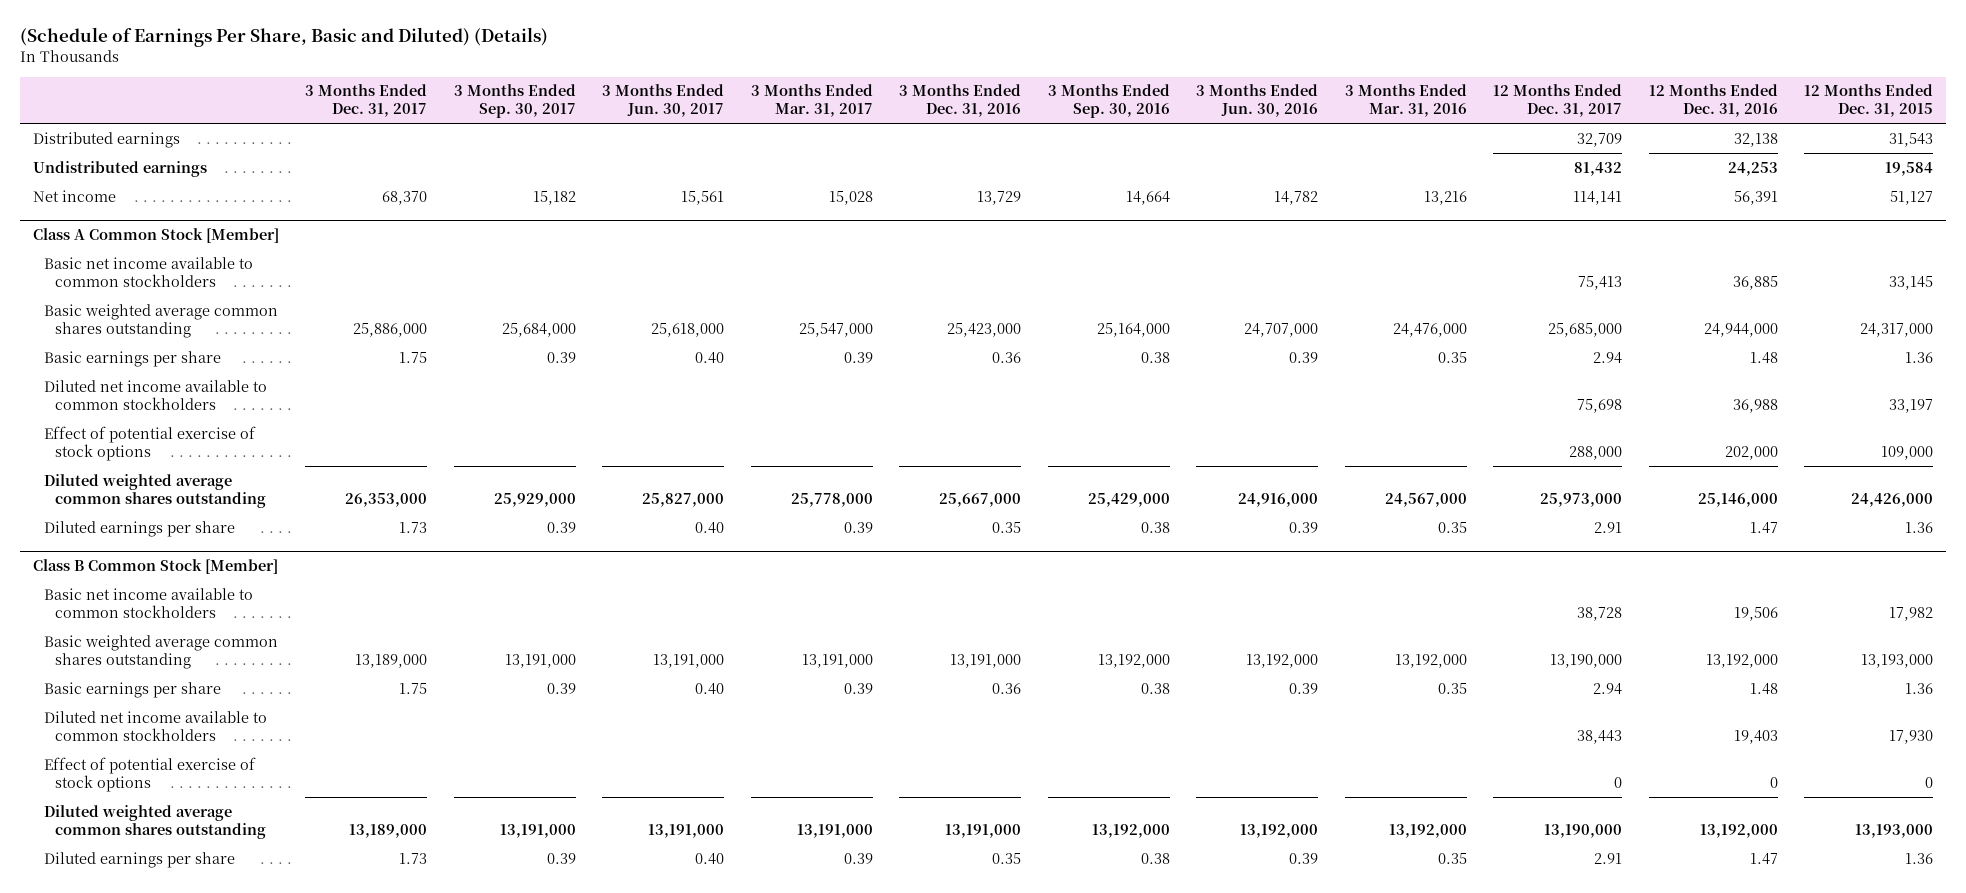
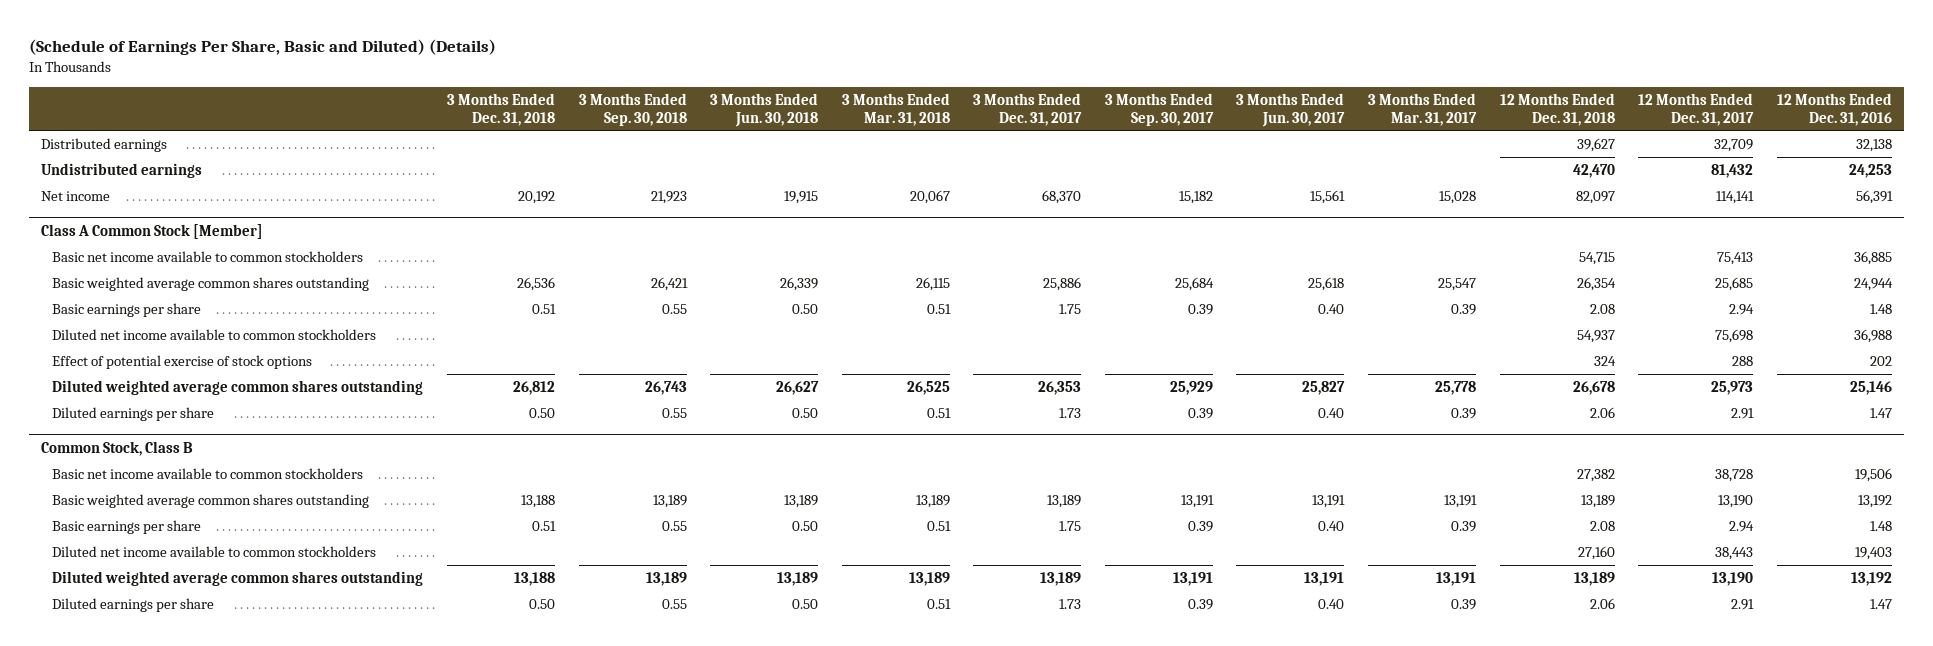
- | 3 Months Ended Dec. 31, 2017 | 3 Months Ended Sep. 30, 2017 | 3 Months Ended Jun. 30, 2017 | 3 Months Ended Mar. 31, 2017 | 3 Months Ended Dec. 31, 2016 | 3 Months Ended Sep. 30, 2016 | 3 Months Ended Jun. 30, 2016 | 3 Months Ended Mar. 31, 2016 | 12 Months Ended Dec. 31, 2017 | 12 Months Ended Dec. 31, 2016 | 12 Months Ended Dec. 31, 2015
+ | 3 Months Ended Dec. 31, 2018 | 3 Months Ended Sep. 30, 2018 | 3 Months Ended Jun. 30, 2018 | 3 Months Ended Mar. 31, 2018 | 3 Months Ended Dec. 31, 2017 | 3 Months Ended Sep. 30, 2017 | 3 Months Ended Jun. 30, 2017 | 3 Months Ended Mar. 31, 2017 | 12 Months Ended Dec. 31, 2018 | 12 Months Ended Dec. 31, 2017 | 12 Months Ended Dec. 31, 2016
@ Class A Common Stock [Member]
- Basic weighted average common shares outstanding | 25,886,000 | 25,684,000 | 25,618,000 | 25,547,000 | 25,423,000 | 25,164,000 | 24,707,000 | 24,476,000 | 25,685,000 | 24,944,000 | 24,317,000
+ Basic weighted average common shares outstanding | 26,536 | 26,421 | 26,339 | 26,115 | 25,886 | 25,684 | 25,618 | 25,547 | 26,354 | 25,685 | 24,944
- Effect of potential exercise of stock options | | | | | | | | | 288,000 | 202,000 | 109,000
- Diluted weighted average common shares outstanding | 26,353,000 | 25,929,000 | 25,827,000 | 25,778,000 | 25,667,000 | 25,429,000 | 24,916,000 | 24,567,000 | 25,973,000 | 25,146,000 | 24,426,000
+ Effect of potential exercise of stock options | | | | | | | | | 324 | 288 | 202
+ Diluted weighted average common shares outstanding | 26,812 | 26,743 | 26,627 | 26,525 | 26,353 | 25,929 | 25,827 | 25,778 | 26,678 | 25,973 | 25,146
- Class B Common Stock [Member]
+ Common Stock, Class B
- Basic weighted average common shares outstanding | 13,189,000 | 13,191,000 | 13,191,000 | 13,191,000 | 13,191,000 | 13,192,000 | 13,192,000 | 13,192,000 | 13,190,000 | 13,192,000 | 13,193,000
+ Basic weighted average common shares outstanding | 13,188 | 13,189 | 13,189 | 13,189 | 13,189 | 13,191 | 13,191 | 13,191 | 13,189 | 13,190 | 13,192
- Effect of potential exercise of stock options | | | | | | | | | 0 | 0 | 0
- Diluted weighted average common shares outstanding | 13,189,000 | 13,191,000 | 13,191,000 | 13,191,000 | 13,191,000 | 13,192,000 | 13,192,000 | 13,192,000 | 13,190,000 | 13,192,000 | 13,193,000
+ Diluted weighted average common shares outstanding | 13,188 | 13,189 | 13,189 | 13,189 | 13,189 | 13,191 | 13,191 | 13,191 | 13,189 | 13,190 | 13,192

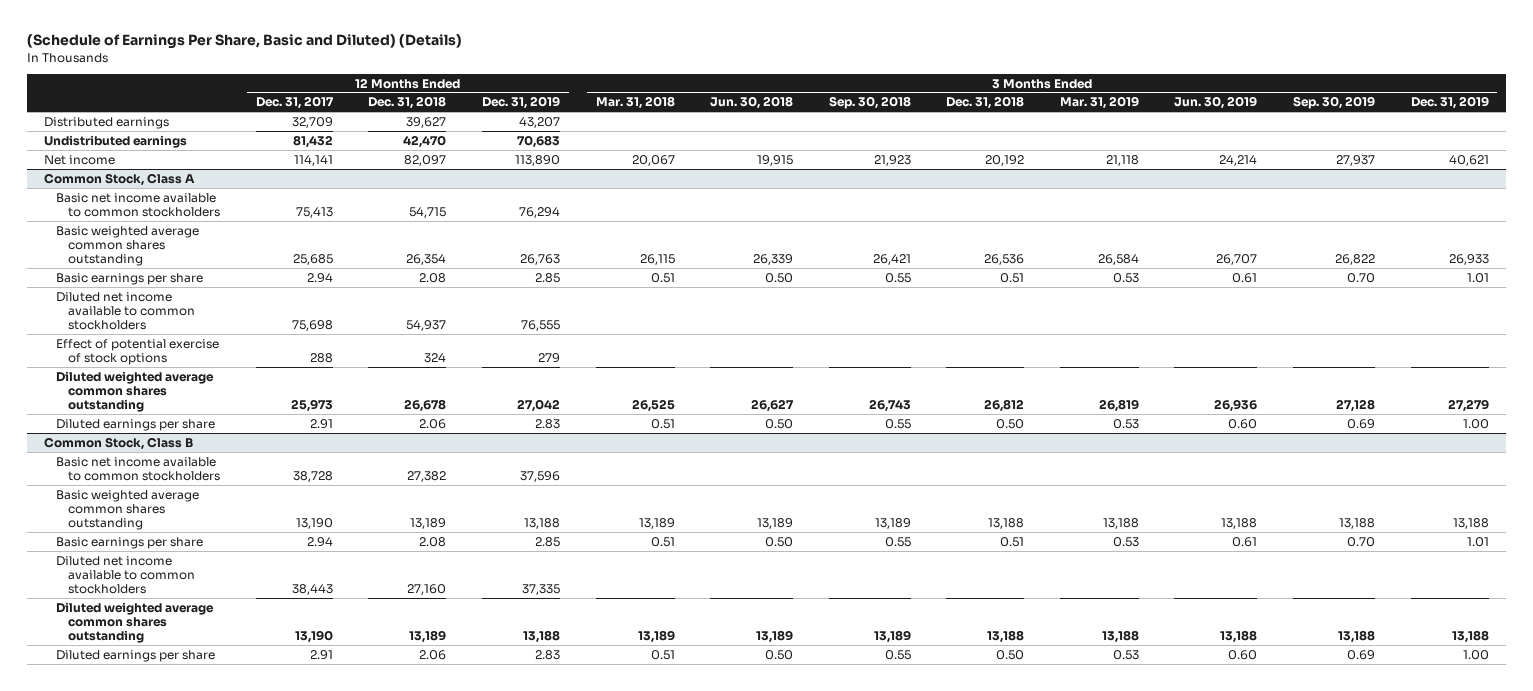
- | 3 Months Ended Dec. 31, 2018 | 3 Months Ended Sep. 30, 2018 | 3 Months Ended Jun. 30, 2018 | 3 Months Ended Mar. 31, 2018 | 3 Months Ended Dec. 31, 2017 | 3 Months Ended Sep. 30, 2017 | 3 Months Ended Jun. 30, 2017 | 3 Months Ended Mar. 31, 2017 | 12 Months Ended Dec. 31, 2018 | 12 Months Ended Dec. 31, 2017 | 12 Months Ended Dec. 31, 2016
+ | 12 Months Ended Dec. 31, 2017 | 12 Months Ended Dec. 31, 2018 | 12 Months Ended Dec. 31, 2019 | 3 Months Ended Mar. 31, 2018 | 3 Months Ended Jun. 30, 2018 | 3 Months Ended Sep. 30, 2018 | 3 Months Ended Dec. 31, 2018 | 3 Months Ended Mar. 31, 2019 | 3 Months Ended Jun. 30, 2019 | 3 Months Ended Sep. 30, 2019 | 3 Months Ended Dec. 31, 2019
- Class A Common Stock [Member]
+ Common Stock, Class A

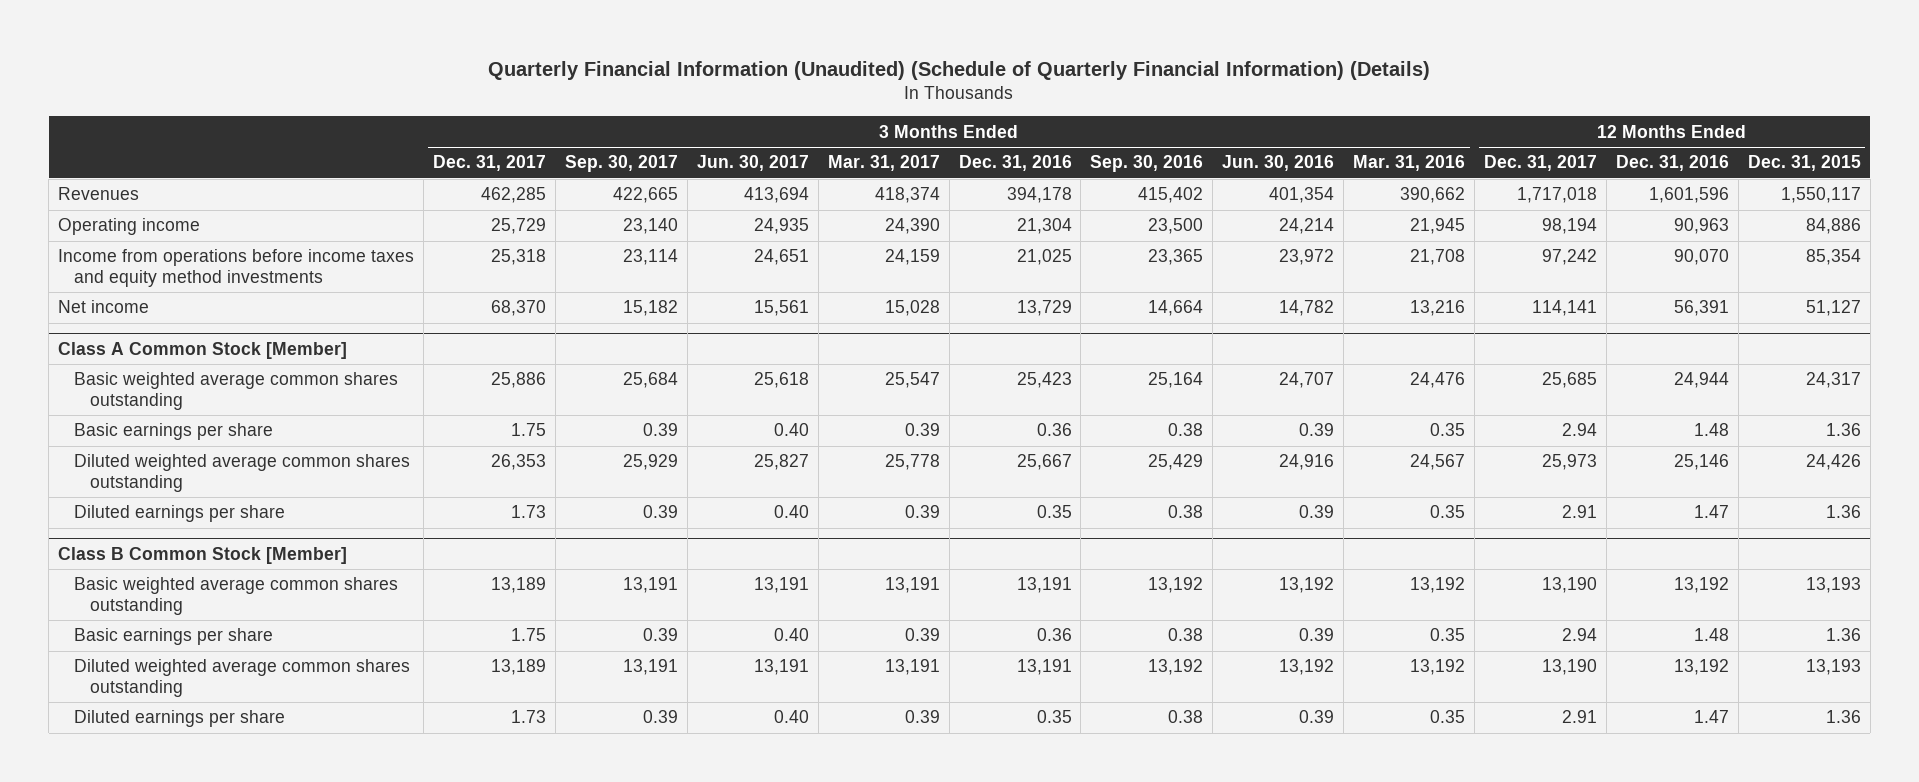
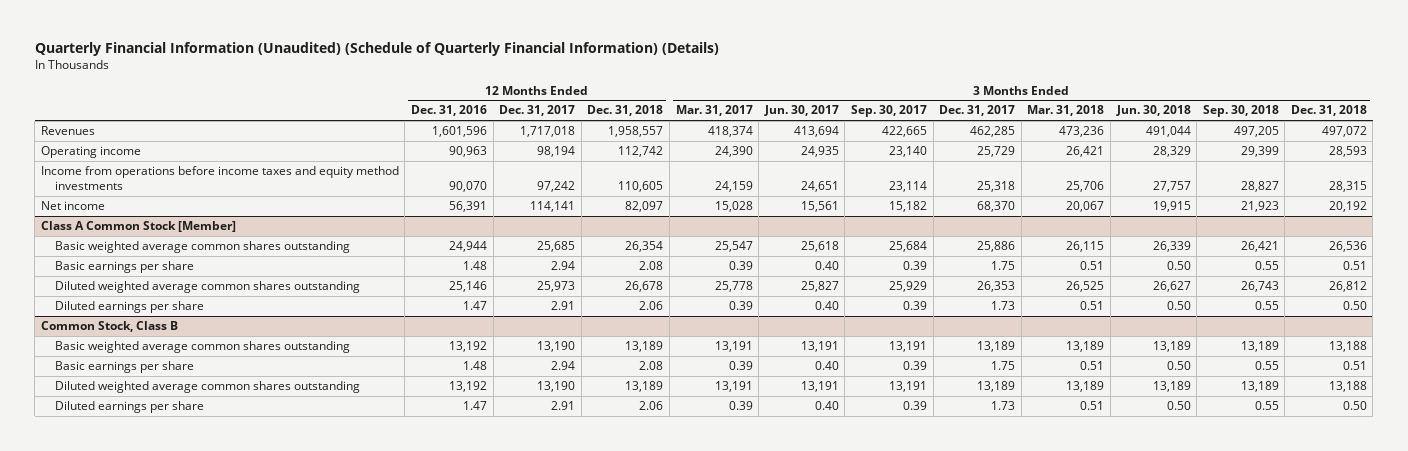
- | 3 Months Ended Dec. 31, 2017 | 3 Months Ended Sep. 30, 2017 | 3 Months Ended Jun. 30, 2017 | 3 Months Ended Mar. 31, 2017 | 3 Months Ended Dec. 31, 2016 | 3 Months Ended Sep. 30, 2016 | 3 Months Ended Jun. 30, 2016 | 3 Months Ended Mar. 31, 2016 | 12 Months Ended Dec. 31, 2017 | 12 Months Ended Dec. 31, 2016 | 12 Months Ended Dec. 31, 2015
+ | 12 Months Ended Dec. 31, 2016 | 12 Months Ended Dec. 31, 2017 | 12 Months Ended Dec. 31, 2018 | 3 Months Ended Mar. 31, 2017 | 3 Months Ended Jun. 30, 2017 | 3 Months Ended Sep. 30, 2017 | 3 Months Ended Dec. 31, 2017 | 3 Months Ended Mar. 31, 2018 | 3 Months Ended Jun. 30, 2018 | 3 Months Ended Sep. 30, 2018 | 3 Months Ended Dec. 31, 2018
- Class B Common Stock [Member]
+ Common Stock, Class B

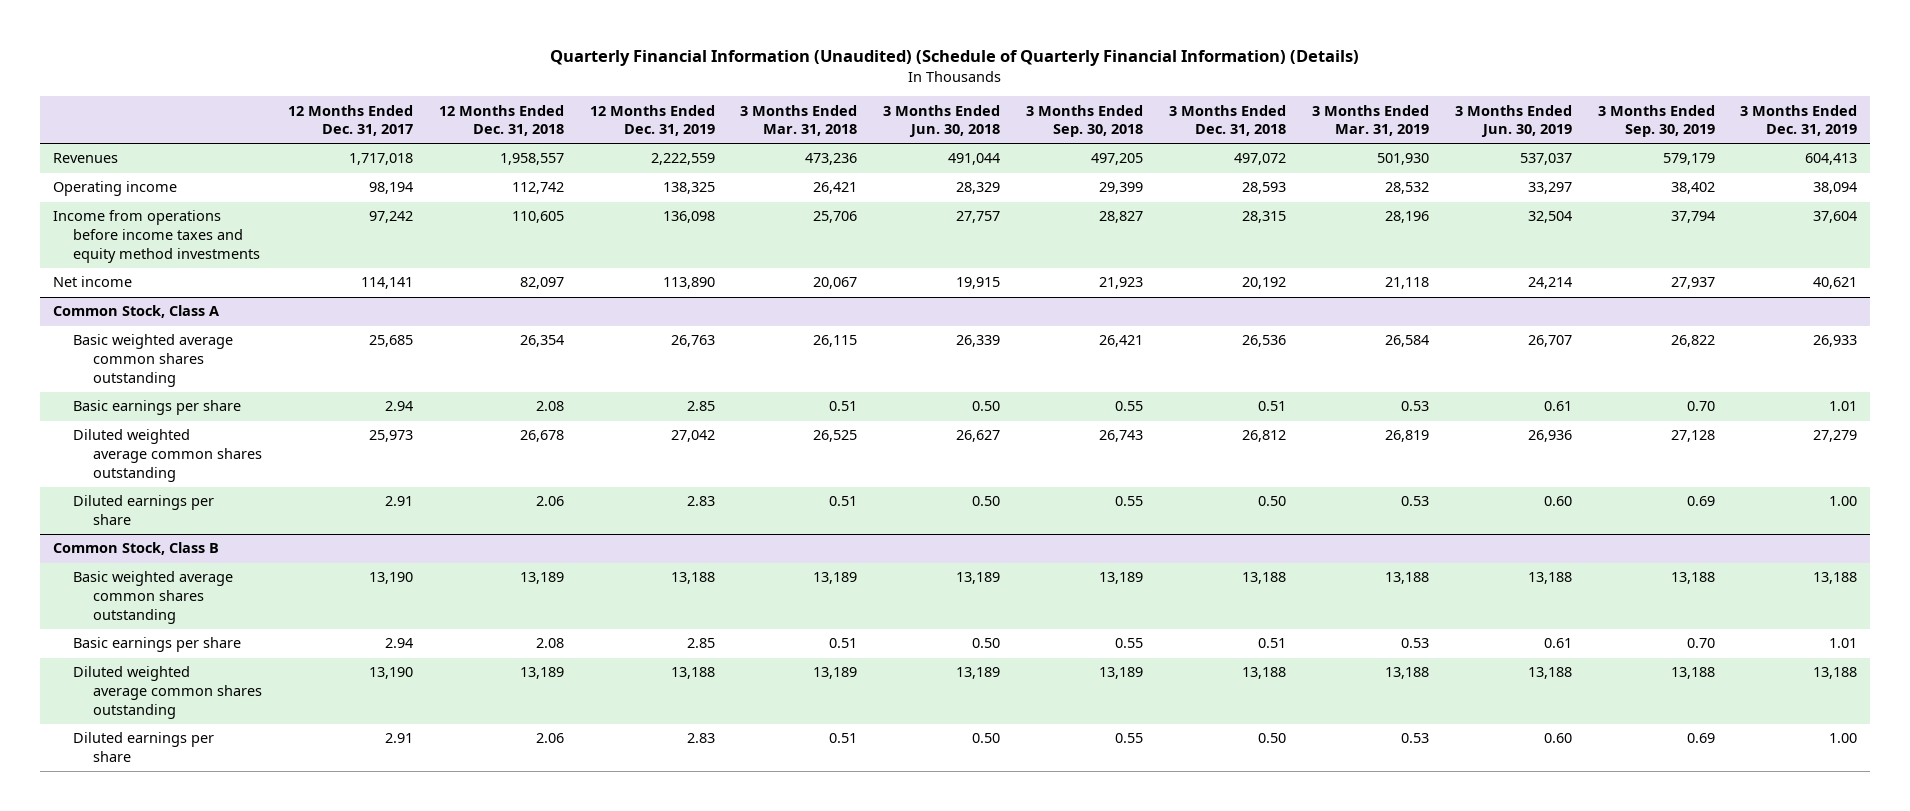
- | 12 Months Ended Dec. 31, 2016 | 12 Months Ended Dec. 31, 2017 | 12 Months Ended Dec. 31, 2018 | 3 Months Ended Mar. 31, 2017 | 3 Months Ended Jun. 30, 2017 | 3 Months Ended Sep. 30, 2017 | 3 Months Ended Dec. 31, 2017 | 3 Months Ended Mar. 31, 2018 | 3 Months Ended Jun. 30, 2018 | 3 Months Ended Sep. 30, 2018 | 3 Months Ended Dec. 31, 2018
+ | 12 Months Ended Dec. 31, 2017 | 12 Months Ended Dec. 31, 2018 | 12 Months Ended Dec. 31, 2019 | 3 Months Ended Mar. 31, 2018 | 3 Months Ended Jun. 30, 2018 | 3 Months Ended Sep. 30, 2018 | 3 Months Ended Dec. 31, 2018 | 3 Months Ended Mar. 31, 2019 | 3 Months Ended Jun. 30, 2019 | 3 Months Ended Sep. 30, 2019 | 3 Months Ended Dec. 31, 2019
- Class A Common Stock [Member]
+ Common Stock, Class A

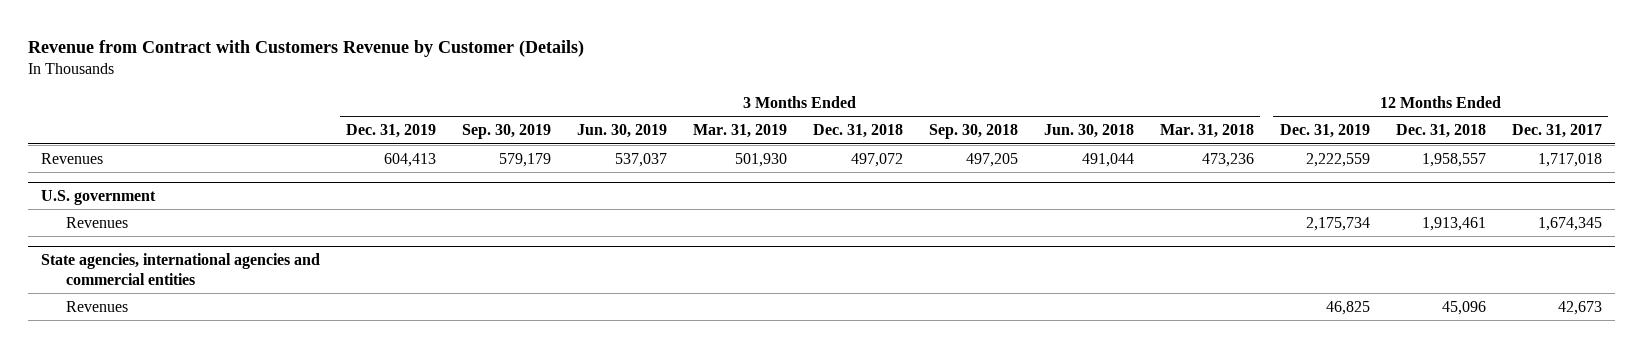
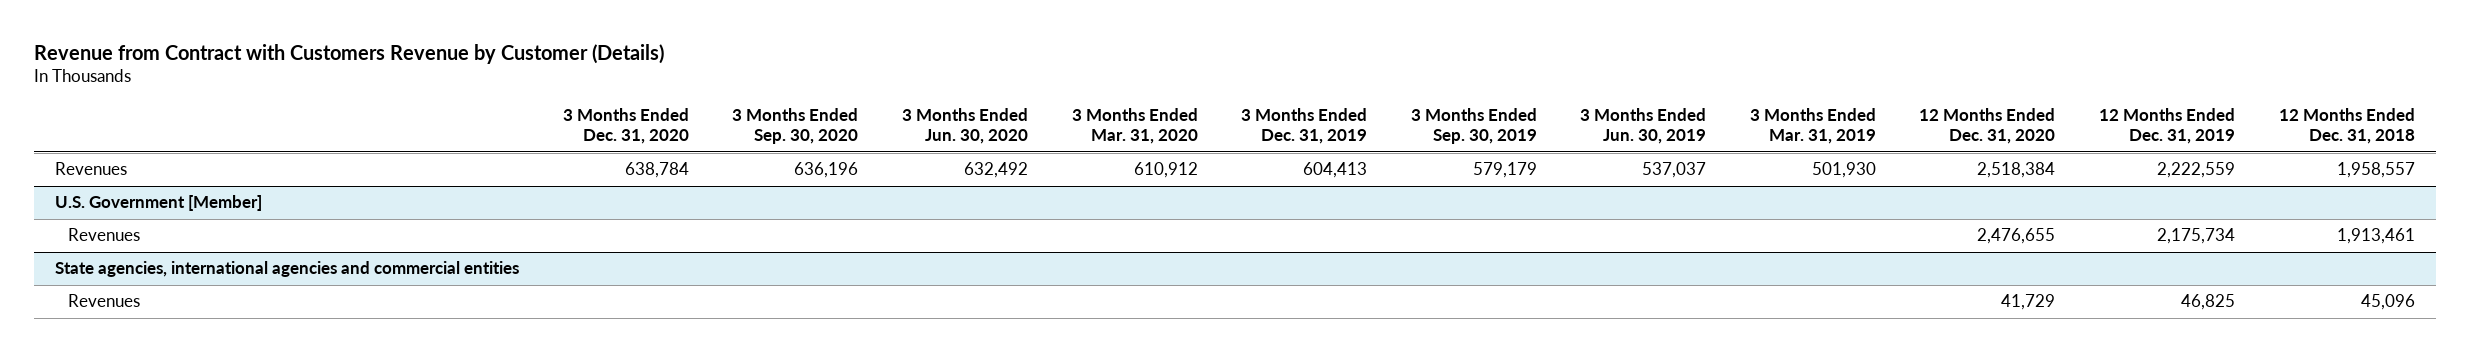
- | 3 Months Ended Dec. 31, 2019 | 3 Months Ended Sep. 30, 2019 | 3 Months Ended Jun. 30, 2019 | 3 Months Ended Mar. 31, 2019 | 3 Months Ended Dec. 31, 2018 | 3 Months Ended Sep. 30, 2018 | 3 Months Ended Jun. 30, 2018 | 3 Months Ended Mar. 31, 2018 | 12 Months Ended Dec. 31, 2019 | 12 Months Ended Dec. 31, 2018 | 12 Months Ended Dec. 31, 2017
+ | 3 Months Ended Dec. 31, 2020 | 3 Months Ended Sep. 30, 2020 | 3 Months Ended Jun. 30, 2020 | 3 Months Ended Mar. 31, 2020 | 3 Months Ended Dec. 31, 2019 | 3 Months Ended Sep. 30, 2019 | 3 Months Ended Jun. 30, 2019 | 3 Months Ended Mar. 31, 2019 | 12 Months Ended Dec. 31, 2020 | 12 Months Ended Dec. 31, 2019 | 12 Months Ended Dec. 31, 2018
- U.S. government
+ U.S. Government [Member]

